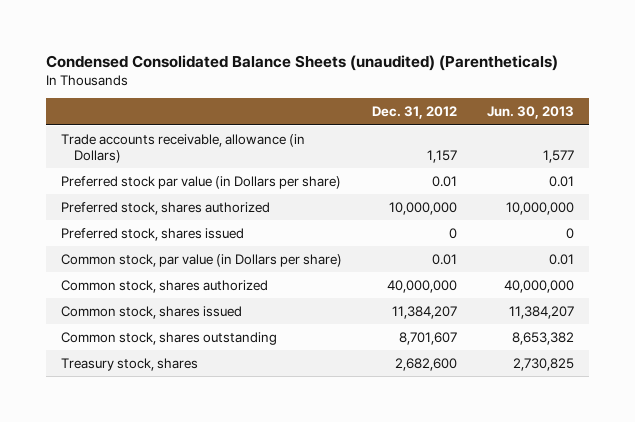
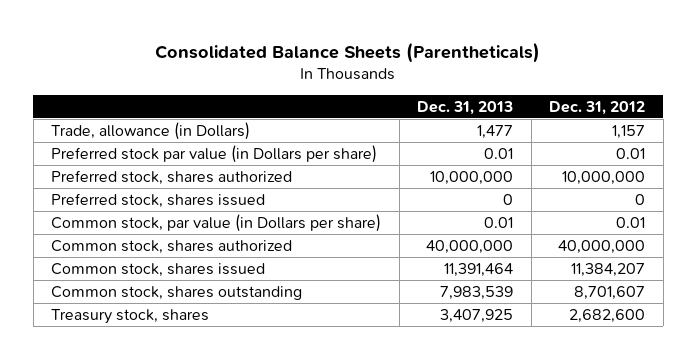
- Condensed Consolidated Balance Sheets (unaudited) (Parentheticals)
+ Consolidated Balance Sheets (Parentheticals)
- | Dec. 31, 2012 | Jun. 30, 2013
+ | Dec. 31, 2013 | Dec. 31, 2012
- Trade accounts receivable, allowance (in Dollars) | 1,157 | 1,577
+ Trade, allowance (in Dollars) | 1,477 | 1,157

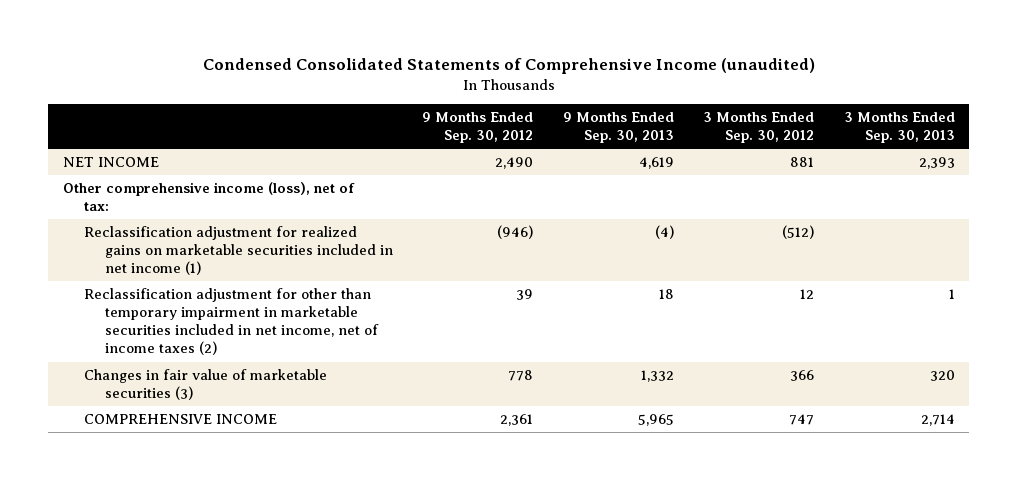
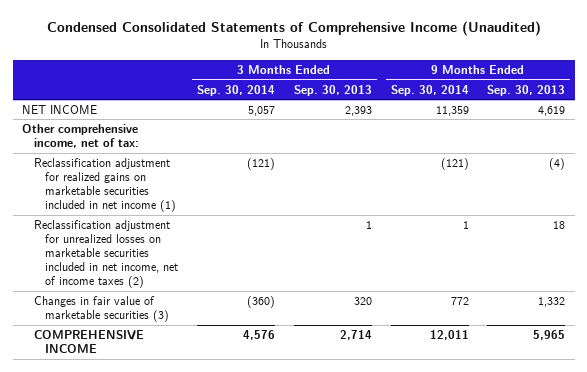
- Condensed Consolidated Statements of Comprehensive Income (unaudited)
+ Condensed Consolidated Statements of Comprehensive Income (Unaudited)
- | 9 Months Ended Sep. 30, 2012 | 9 Months Ended Sep. 30, 2013 | 3 Months Ended Sep. 30, 2012 | 3 Months Ended Sep. 30, 2013
+ | 3 Months Ended Sep. 30, 2014 | 3 Months Ended Sep. 30, 2013 | 9 Months Ended Sep. 30, 2014 | 9 Months Ended Sep. 30, 2013
- Other comprehensive income (loss), net of tax:
+ Other comprehensive income, net of tax:
- Reclassification adjustment for other than temporary impairment in marketable securities included in net income, net of income taxes (2) | 39 | 18 | 12 | 1
+ Reclassification adjustment for unrealized losses on marketable securities included in net income, net of income taxes (2) | | 1 | 1 | 18

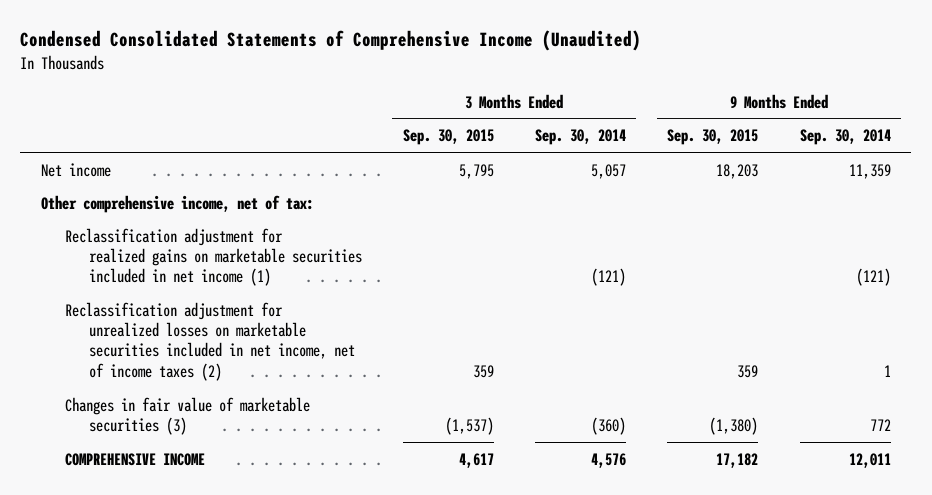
- | 3 Months Ended Sep. 30, 2014 | 3 Months Ended Sep. 30, 2013 | 9 Months Ended Sep. 30, 2014 | 9 Months Ended Sep. 30, 2013
+ | 3 Months Ended Sep. 30, 2015 | 3 Months Ended Sep. 30, 2014 | 9 Months Ended Sep. 30, 2015 | 9 Months Ended Sep. 30, 2014
- NET INCOME | 5,057 | 2,393 | 11,359 | 4,619
+ Net income | 5,795 | 5,057 | 18,203 | 11,359

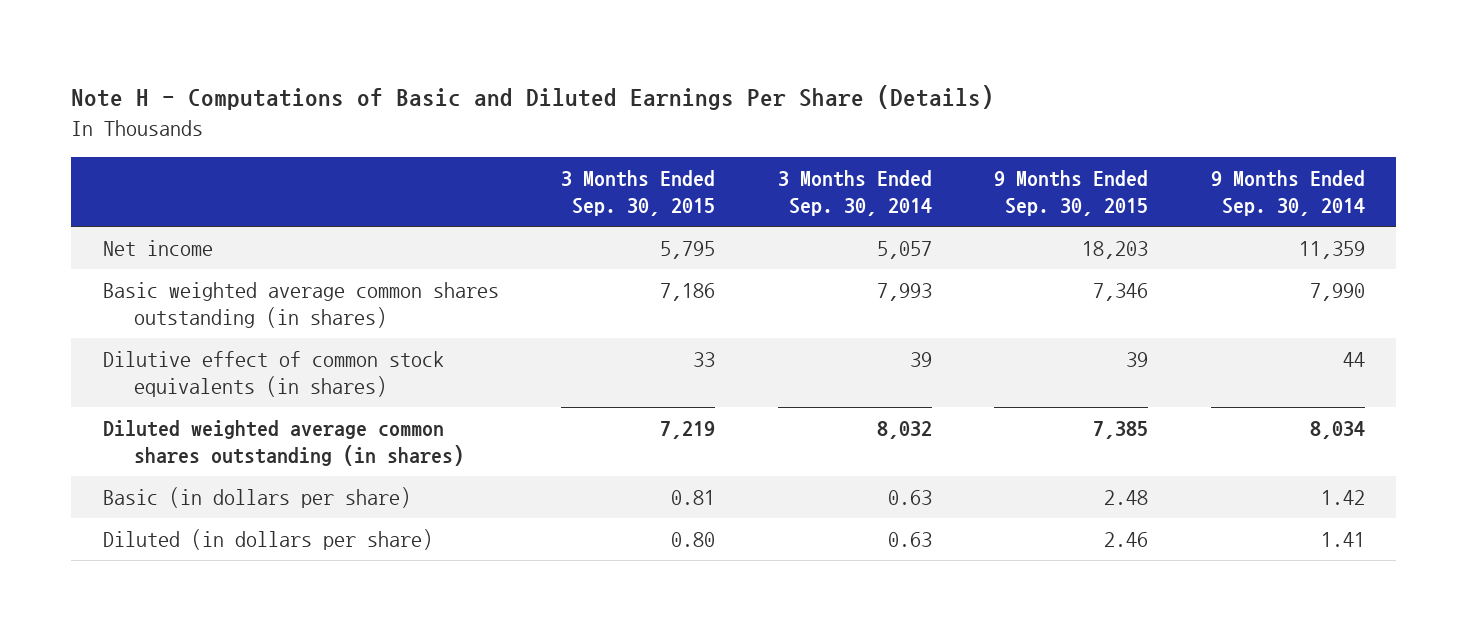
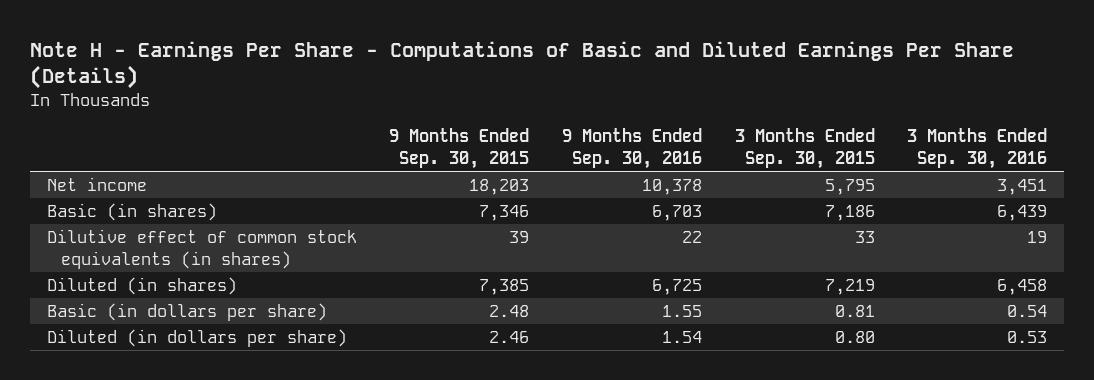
- Note H - Computations of Basic and Diluted Earnings Per Share (Details)
+ Note H - Earnings Per Share - Computations of Basic and Diluted Earnings Per Share (Details)
- | 3 Months Ended Sep. 30, 2015 | 3 Months Ended Sep. 30, 2014 | 9 Months Ended Sep. 30, 2015 | 9 Months Ended Sep. 30, 2014
+ | 9 Months Ended Sep. 30, 2015 | 9 Months Ended Sep. 30, 2016 | 3 Months Ended Sep. 30, 2015 | 3 Months Ended Sep. 30, 2016
- Basic weighted average common shares outstanding (in shares) | 7,186 | 7,993 | 7,346 | 7,990
+ Basic (in shares) | 7,346 | 6,703 | 7,186 | 6,439
- Diluted weighted average common shares outstanding (in shares) | 7,219 | 8,032 | 7,385 | 8,034
+ Diluted (in shares) | 7,385 | 6,725 | 7,219 | 6,458

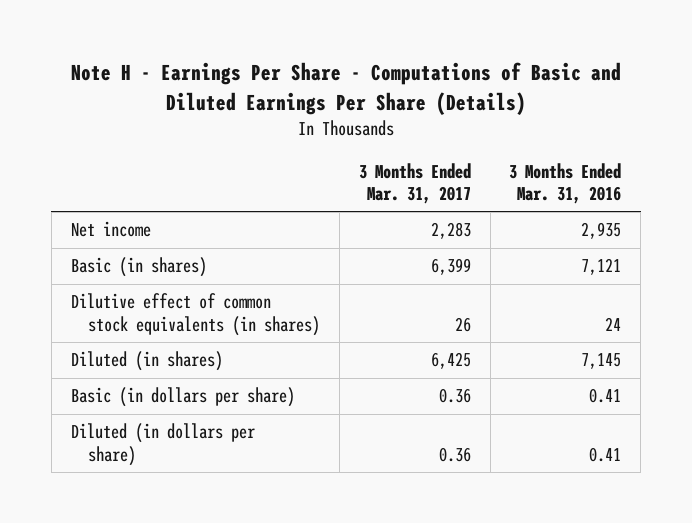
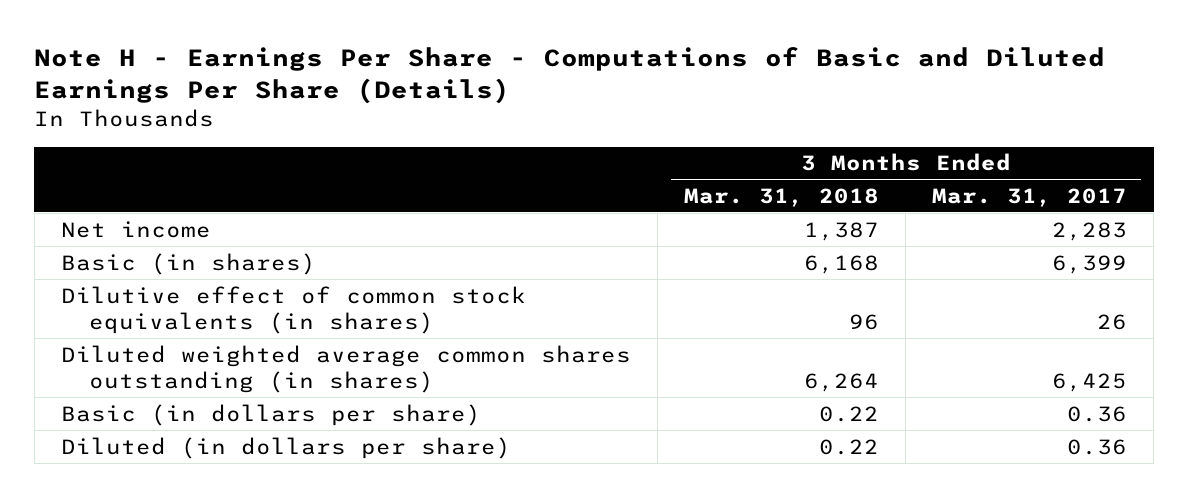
- | 3 Months Ended Mar. 31, 2017 | 3 Months Ended Mar. 31, 2016
+ | 3 Months Ended Mar. 31, 2018 | 3 Months Ended Mar. 31, 2017
- Diluted (in shares) | 6,425 | 7,145
+ Diluted weighted average common shares outstanding (in shares) | 6,264 | 6,425

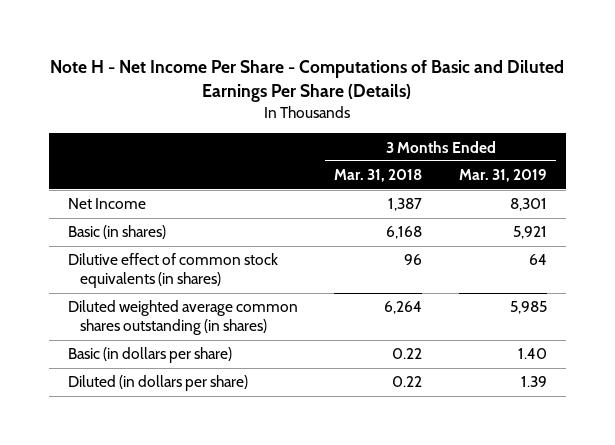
- Note H - Earnings Per Share - Computations of Basic and Diluted Earnings Per Share (Details)
+ Note H - Net Income Per Share - Computations of Basic and Diluted Earnings Per Share (Details)
- | 3 Months Ended Mar. 31, 2018 | 3 Months Ended Mar. 31, 2017
+ | 3 Months Ended Mar. 31, 2018 | 3 Months Ended Mar. 31, 2019
- Net income | 1,387 | 2,283
+ Net Income | 1,387 | 8,301

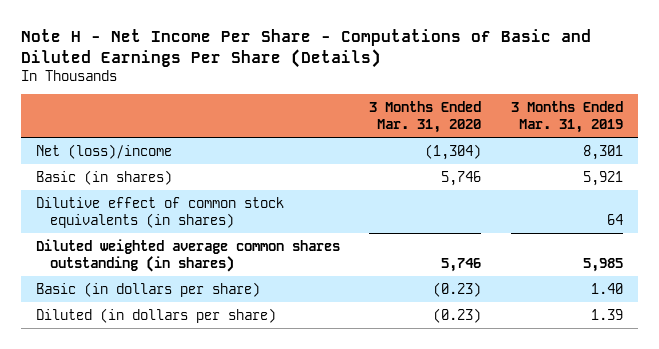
- | 3 Months Ended Mar. 31, 2018 | 3 Months Ended Mar. 31, 2019
+ | 3 Months Ended Mar. 31, 2020 | 3 Months Ended Mar. 31, 2019
- Net Income | 1,387 | 8,301
+ Net (loss)/income | (1,304) | 8,301

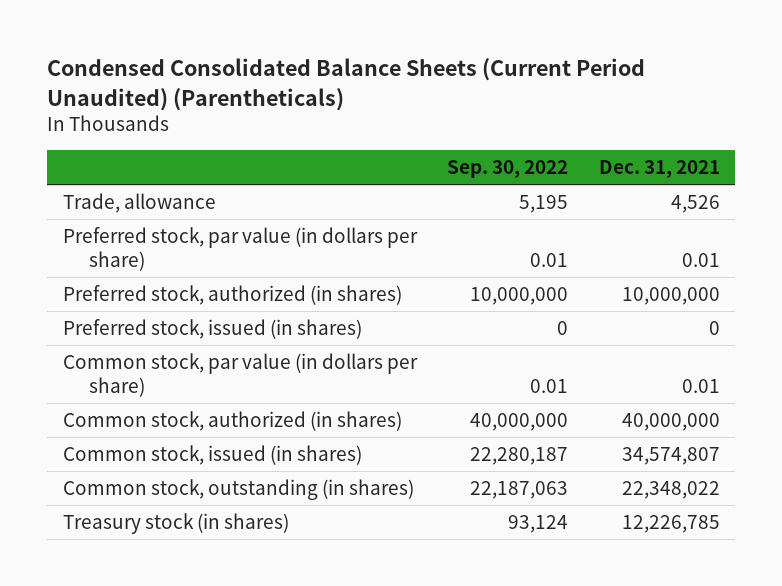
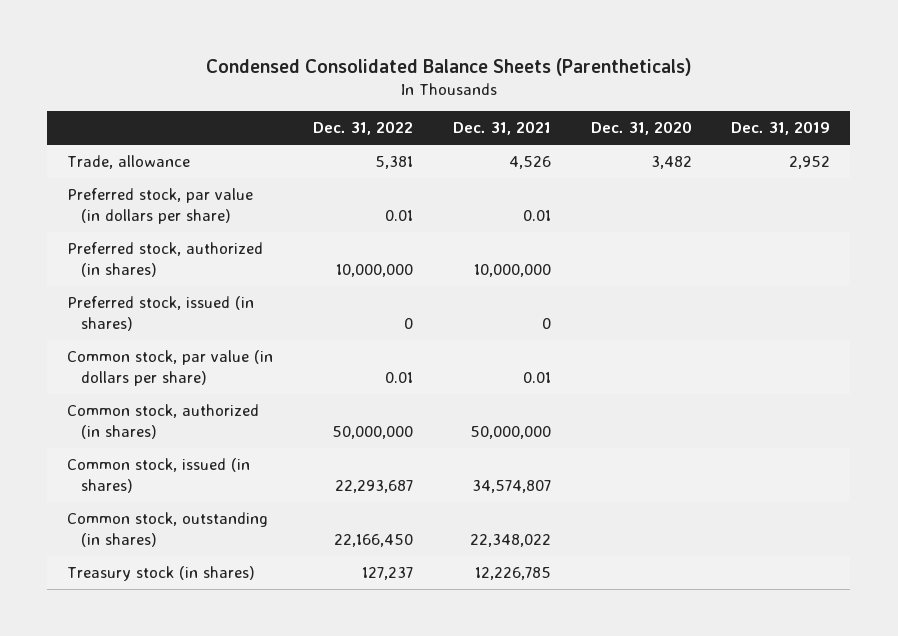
- Condensed Consolidated Balance Sheets (Current Period Unaudited) (Parentheticals)
+ Condensed Consolidated Balance Sheets (Parentheticals)
- | Sep. 30, 2022 | Dec. 31, 2021
+ | Dec. 31, 2022 | Dec. 31, 2021 | Dec. 31, 2020 | Dec. 31, 2019
- Common stock, authorized (in shares) | 40,000,000 | 40,000,000
+ Common stock, authorized (in shares) | 50,000,000 | 50,000,000 | |

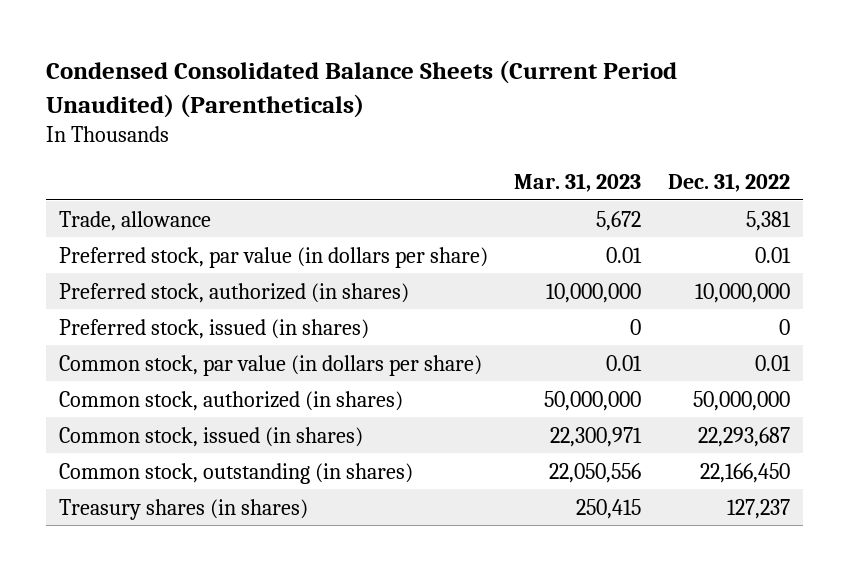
- Condensed Consolidated Balance Sheets (Parentheticals)
+ Condensed Consolidated Balance Sheets (Current Period Unaudited) (Parentheticals)
- | Dec. 31, 2022 | Dec. 31, 2021 | Dec. 31, 2020 | Dec. 31, 2019
+ | Mar. 31, 2023 | Dec. 31, 2022
- Treasury stock (in shares) | 127,237 | 12,226,785 | |
+ Treasury shares (in shares) | 250,415 | 127,237

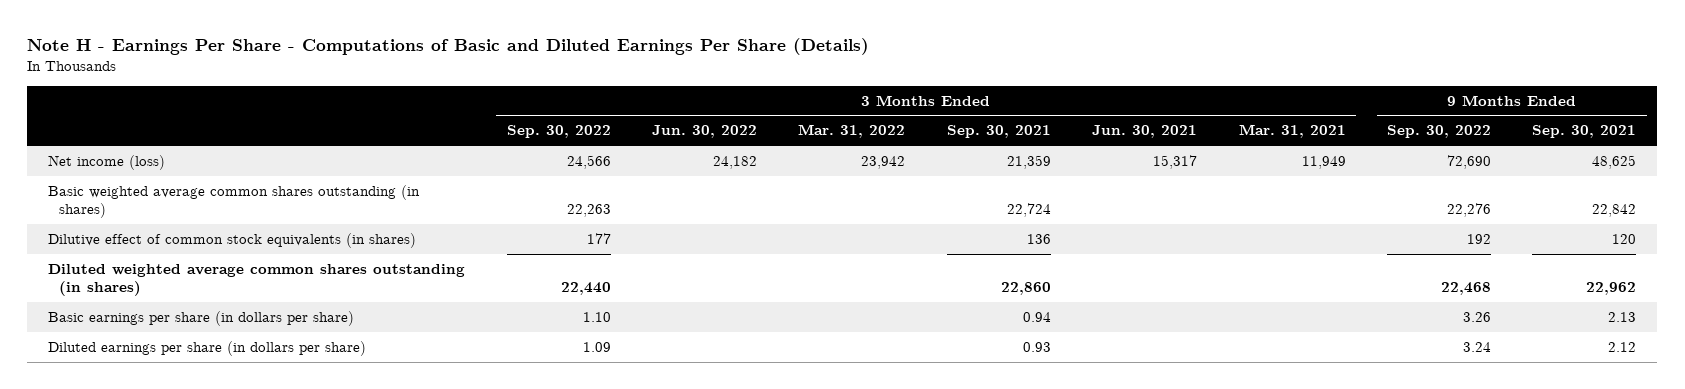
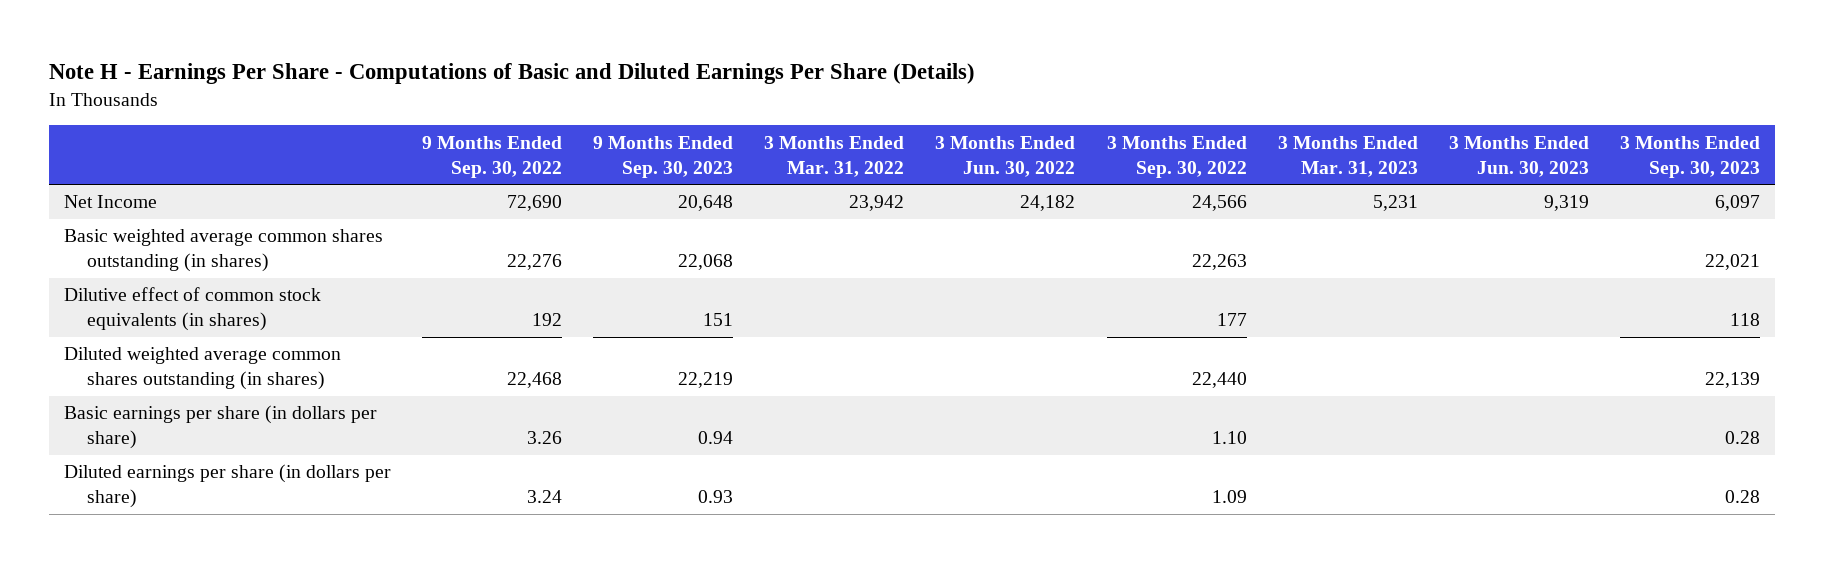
- | 3 Months Ended Sep. 30, 2022 | 3 Months Ended Jun. 30, 2022 | 3 Months Ended Mar. 31, 2022 | 3 Months Ended Sep. 30, 2021 | 3 Months Ended Jun. 30, 2021 | 3 Months Ended Mar. 31, 2021 | 9 Months Ended Sep. 30, 2022 | 9 Months Ended Sep. 30, 2021
+ | 9 Months Ended Sep. 30, 2022 | 9 Months Ended Sep. 30, 2023 | 3 Months Ended Mar. 31, 2022 | 3 Months Ended Jun. 30, 2022 | 3 Months Ended Sep. 30, 2022 | 3 Months Ended Mar. 31, 2023 | 3 Months Ended Jun. 30, 2023 | 3 Months Ended Sep. 30, 2023
- Net income (loss) | 24,566 | 24,182 | 23,942 | 21,359 | 15,317 | 11,949 | 72,690 | 48,625
+ Net Income | 72,690 | 20,648 | 23,942 | 24,182 | 24,566 | 5,231 | 9,319 | 6,097

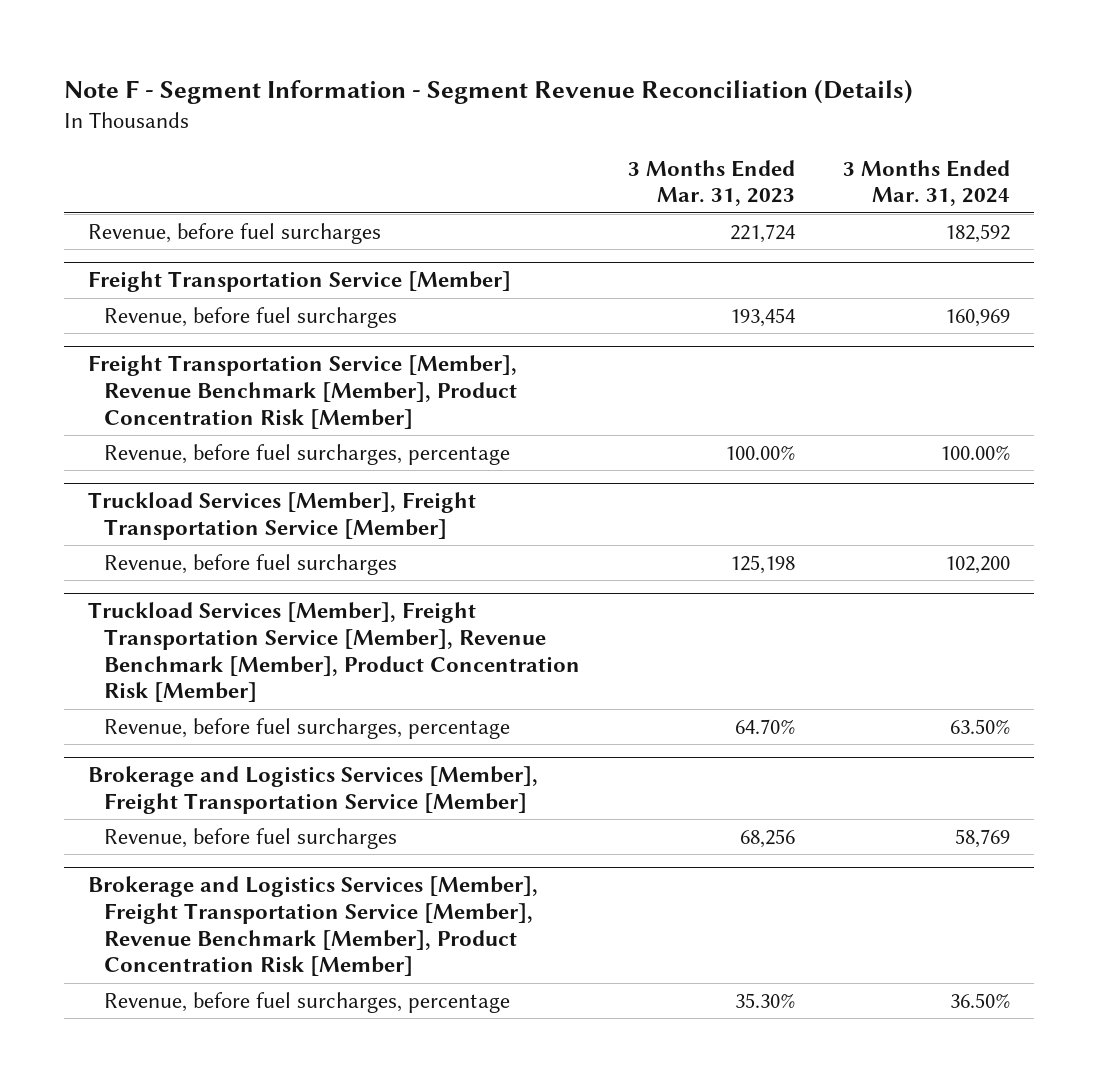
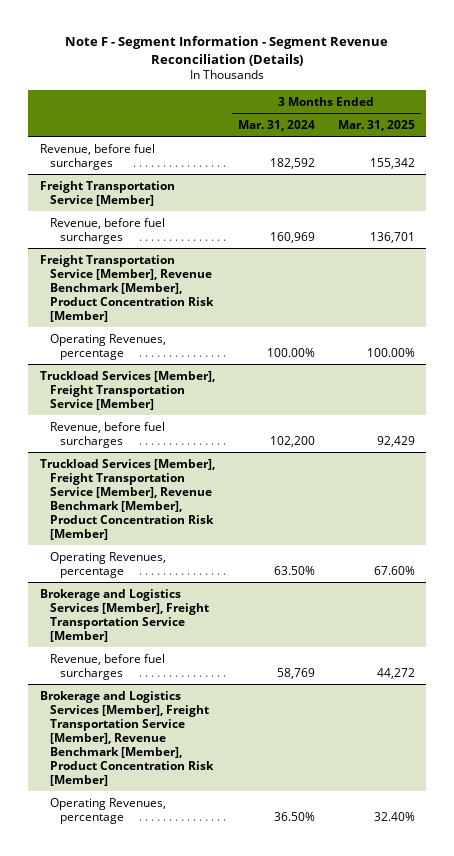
- | 3 Months Ended Mar. 31, 2023 | 3 Months Ended Mar. 31, 2024
+ | 3 Months Ended Mar. 31, 2024 | 3 Months Ended Mar. 31, 2025
@ Freight Transportation Service [Member], Revenue Benchmark [Member], Product Concentration Risk [Member]
- Revenue, before fuel surcharges, percentage | 100.00% | 100.00%
+ Operating Revenues, percentage | 100.00% | 100.00%
@ Truckload Services [Member], Freight Transportation Service [Member], Revenue Benchmark [Member], Product Concentration Risk [Member]
- Revenue, before fuel surcharges, percentage | 64.70% | 63.50%
+ Operating Revenues, percentage | 63.50% | 67.60%
@ Brokerage and Logistics Services [Member], Freight Transportation Service [Member], Revenue Benchmark [Member], Product Concentration Risk [Member]
- Revenue, before fuel surcharges, percentage | 35.30% | 36.50%
+ Operating Revenues, percentage | 36.50% | 32.40%

